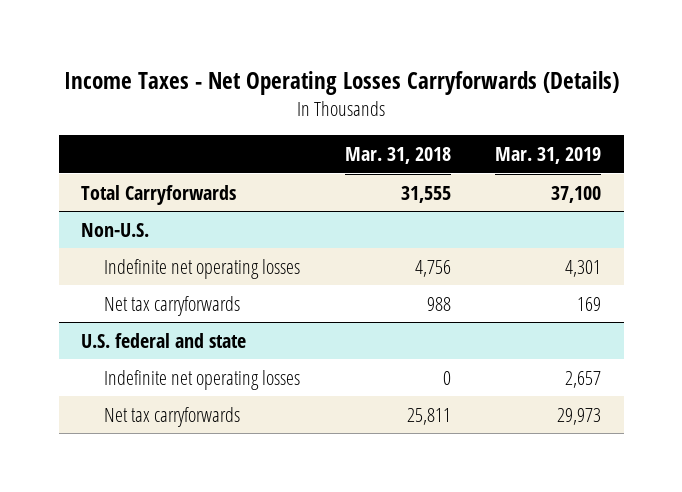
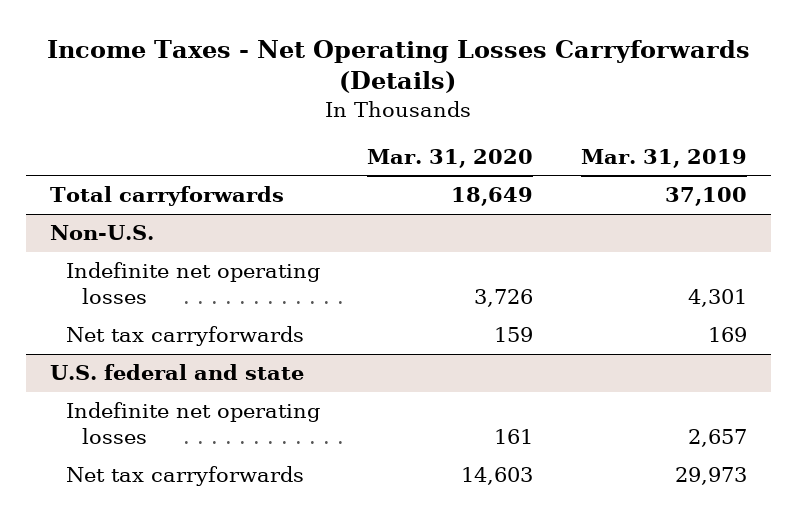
- | Mar. 31, 2018 | Mar. 31, 2019
+ | Mar. 31, 2020 | Mar. 31, 2019
- Total Carryforwards | 31,555 | 37,100
+ Total carryforwards | 18,649 | 37,100

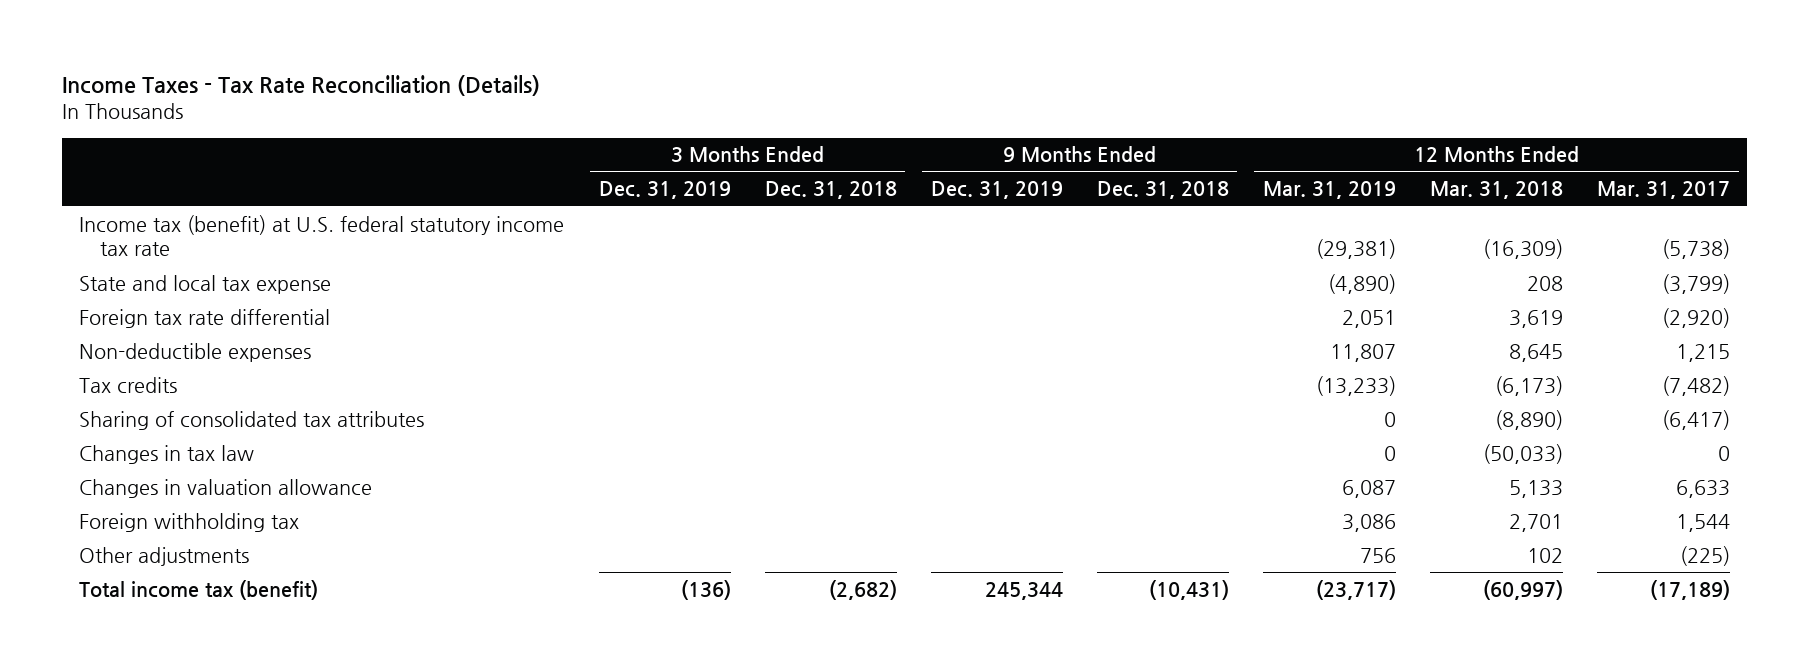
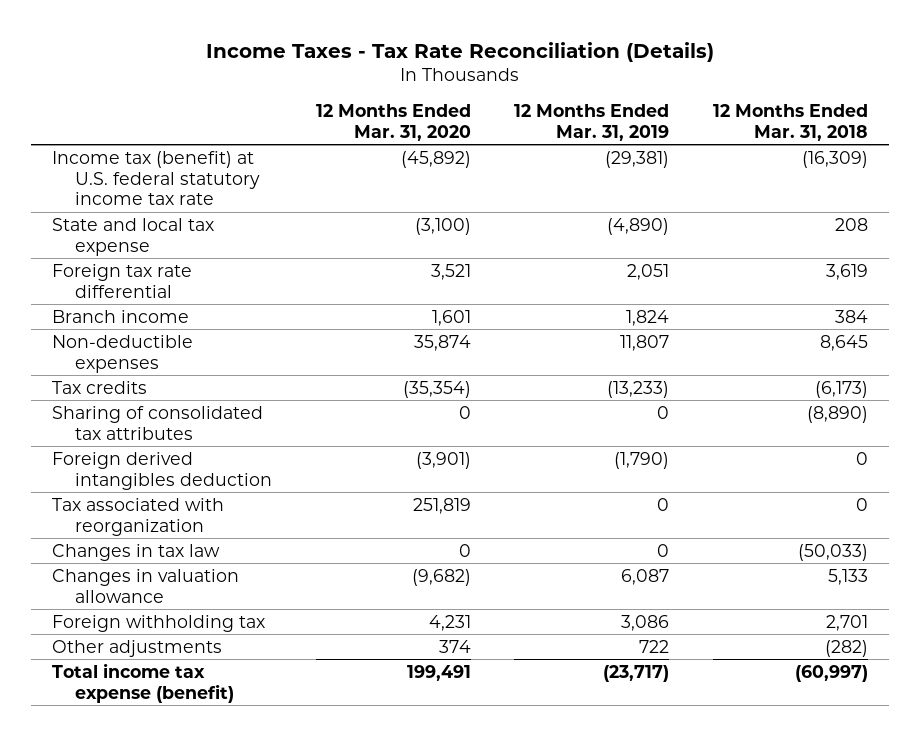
- | 3 Months Ended Dec. 31, 2019 | 3 Months Ended Dec. 31, 2018 | 9 Months Ended Dec. 31, 2019 | 9 Months Ended Dec. 31, 2018 | 12 Months Ended Mar. 31, 2019 | 12 Months Ended Mar. 31, 2018 | 12 Months Ended Mar. 31, 2017
+ | 12 Months Ended Mar. 31, 2020 | 12 Months Ended Mar. 31, 2019 | 12 Months Ended Mar. 31, 2018
+ Branch income | 1,601 | 1,824 | 384
+ Foreign derived intangibles deduction | (3,901) | (1,790) | 0
+ Tax associated with reorganization | 251,819 | 0 | 0
- Other adjustments | | | | | 756 | 102 | (225)
- Total income tax (benefit) | (136) | (2,682) | 245,344 | (10,431) | (23,717) | (60,997) | (17,189)
+ Other adjustments | 374 | 722 | (282)
+ Total income tax expense (benefit) | 199,491 | (23,717) | (60,997)

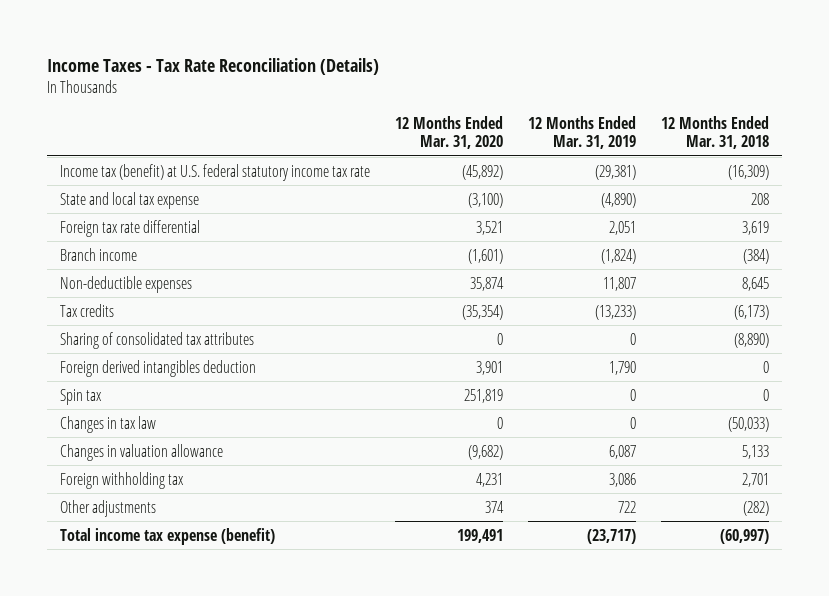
- Branch income | 1,601 | 1,824 | 384
+ Branch income | (1,601) | (1,824) | (384)
- Foreign derived intangibles deduction | (3,901) | (1,790) | 0
- Tax associated with reorganization | 251,819 | 0 | 0
+ Foreign derived intangibles deduction | 3,901 | 1,790 | 0
+ Spin tax | 251,819 | 0 | 0

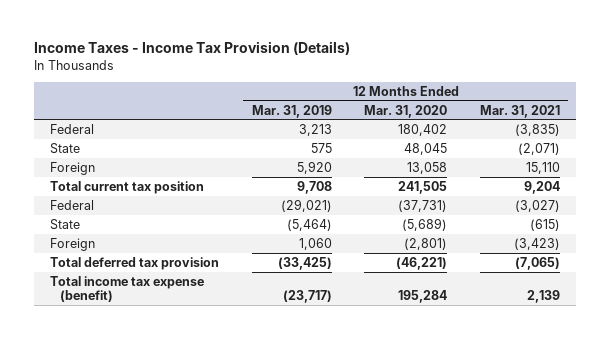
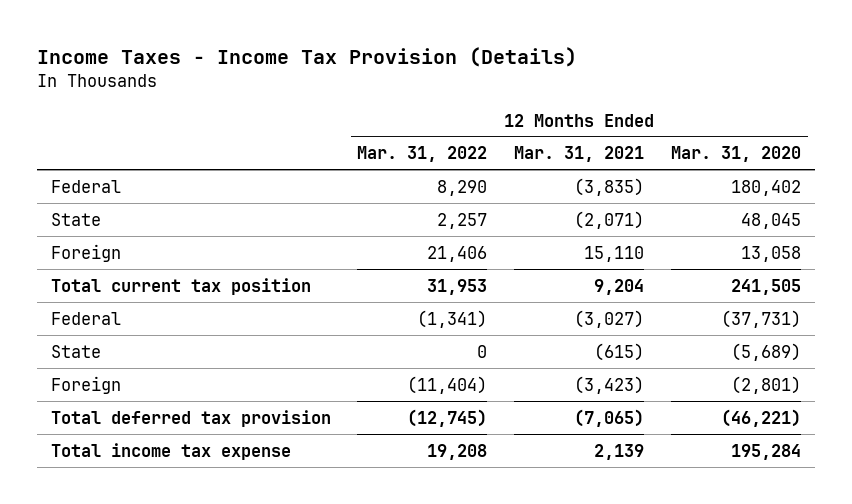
- | 12 Months Ended Mar. 31, 2019 | 12 Months Ended Mar. 31, 2020 | 12 Months Ended Mar. 31, 2021
+ | 12 Months Ended Mar. 31, 2022 | 12 Months Ended Mar. 31, 2021 | 12 Months Ended Mar. 31, 2020
- Total income tax expense (benefit) | (23,717) | 195,284 | 2,139
+ Total income tax expense | 19,208 | 2,139 | 195,284

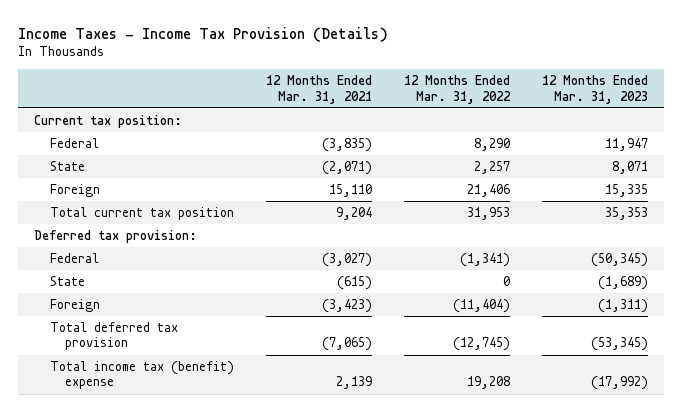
- | 12 Months Ended Mar. 31, 2022 | 12 Months Ended Mar. 31, 2021 | 12 Months Ended Mar. 31, 2020
+ | 12 Months Ended Mar. 31, 2021 | 12 Months Ended Mar. 31, 2022 | 12 Months Ended Mar. 31, 2023
+ Current tax position:
+ Deferred tax provision:
- Total income tax expense | 19,208 | 2,139 | 195,284
+ Total income tax (benefit) expense | 2,139 | 19,208 | (17,992)

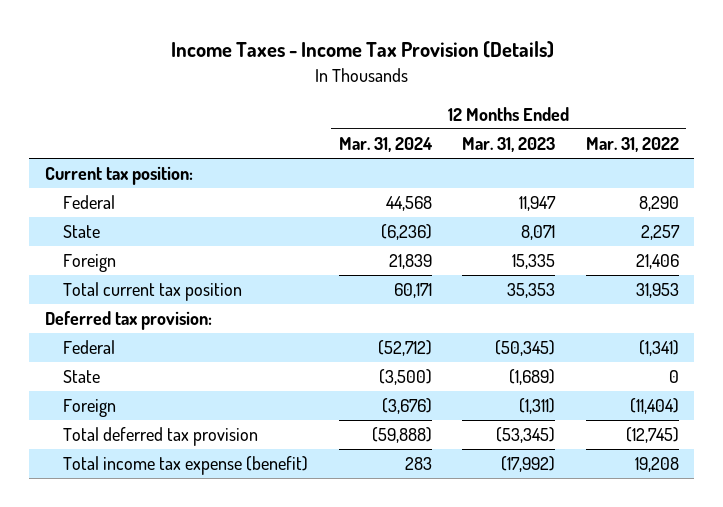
- | 12 Months Ended Mar. 31, 2021 | 12 Months Ended Mar. 31, 2022 | 12 Months Ended Mar. 31, 2023
+ | 12 Months Ended Mar. 31, 2024 | 12 Months Ended Mar. 31, 2023 | 12 Months Ended Mar. 31, 2022
- Total income tax (benefit) expense | 2,139 | 19,208 | (17,992)
+ Total income tax expense (benefit) | 283 | (17,992) | 19,208

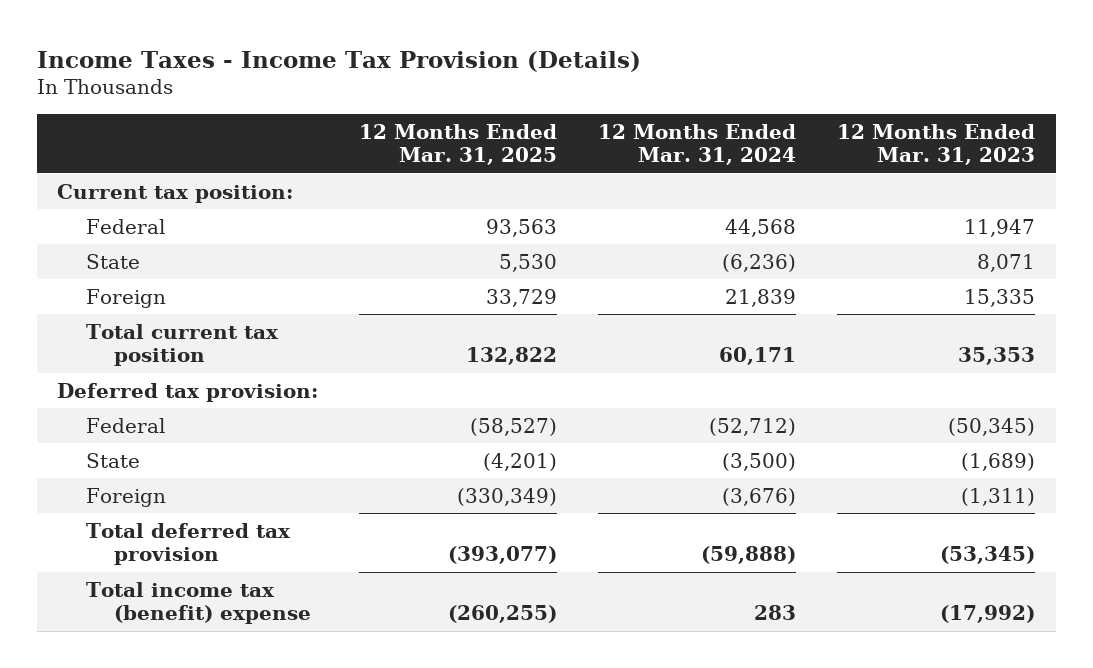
- | 12 Months Ended Mar. 31, 2024 | 12 Months Ended Mar. 31, 2023 | 12 Months Ended Mar. 31, 2022
+ | 12 Months Ended Mar. 31, 2025 | 12 Months Ended Mar. 31, 2024 | 12 Months Ended Mar. 31, 2023
- Total income tax expense (benefit) | 283 | (17,992) | 19,208
+ Total income tax (benefit) expense | (260,255) | 283 | (17,992)

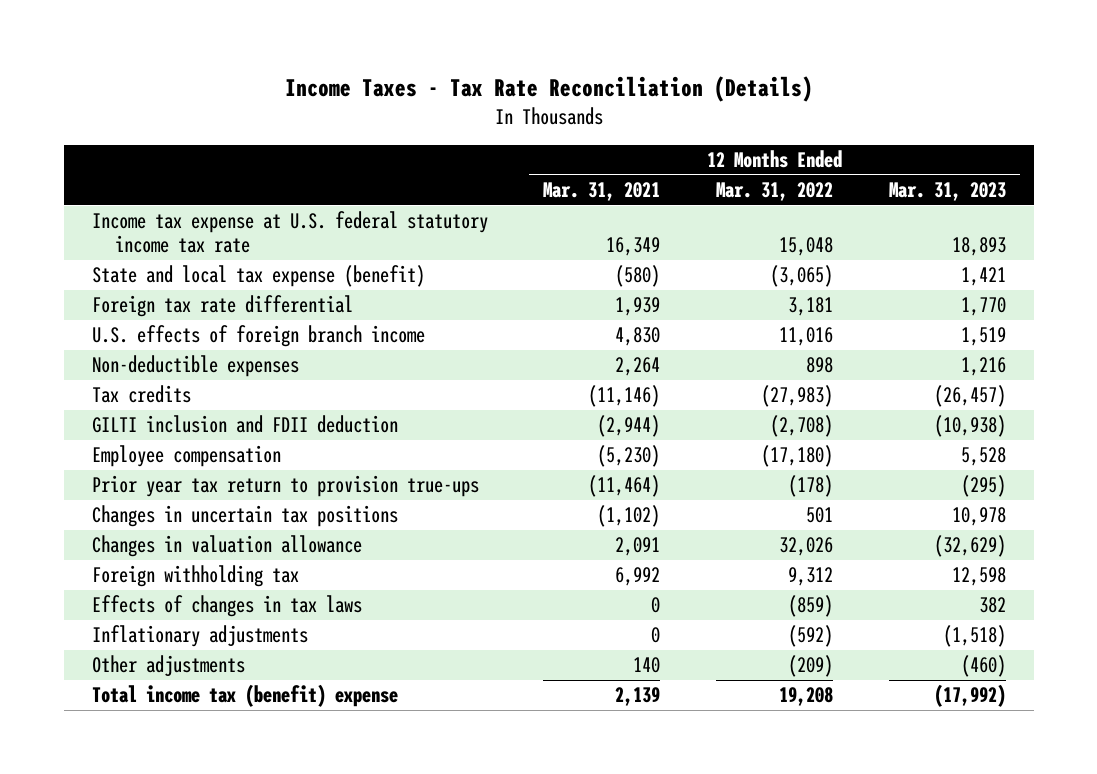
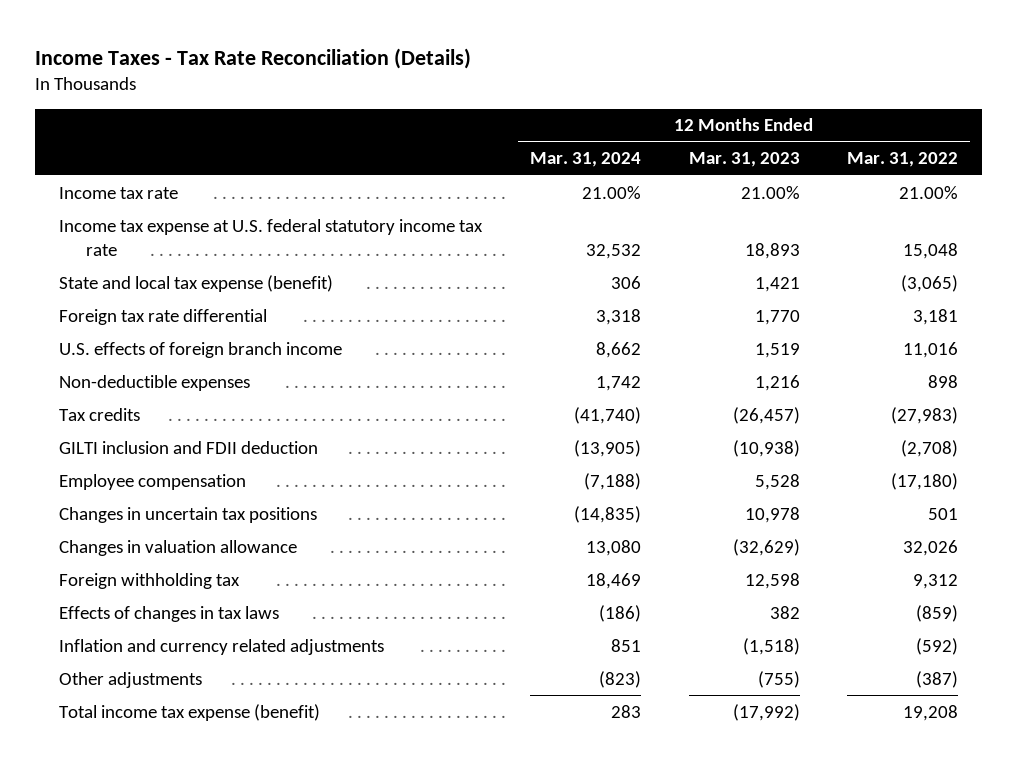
- | 12 Months Ended Mar. 31, 2021 | 12 Months Ended Mar. 31, 2022 | 12 Months Ended Mar. 31, 2023
+ | 12 Months Ended Mar. 31, 2024 | 12 Months Ended Mar. 31, 2023 | 12 Months Ended Mar. 31, 2022
+ Income tax rate | 21.00% | 21.00% | 21.00%
- Prior year tax return to provision true-ups | (11,464) | (178) | (295)
- Inflationary adjustments | 0 | (592) | (1,518)
- Other adjustments | 140 | (209) | (460)
- Total income tax (benefit) expense | 2,139 | 19,208 | (17,992)
+ Inflation and currency related adjustments | 851 | (1,518) | (592)
+ Other adjustments | (823) | (755) | (387)
+ Total income tax expense (benefit) | 283 | (17,992) | 19,208

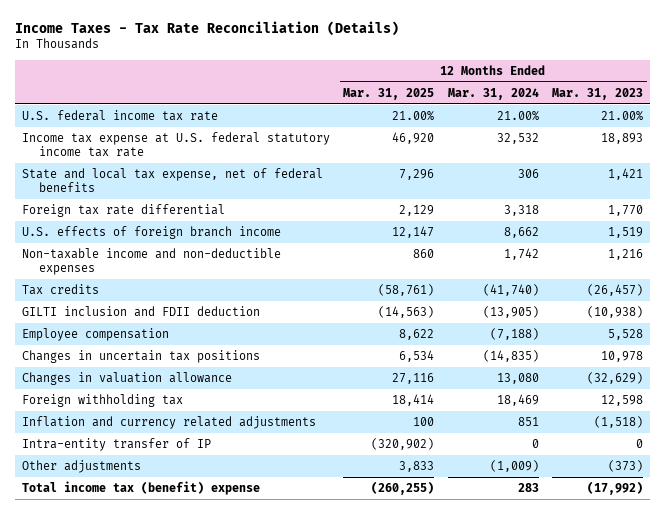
- | 12 Months Ended Mar. 31, 2024 | 12 Months Ended Mar. 31, 2023 | 12 Months Ended Mar. 31, 2022
+ | 12 Months Ended Mar. 31, 2025 | 12 Months Ended Mar. 31, 2024 | 12 Months Ended Mar. 31, 2023
- Income tax rate | 21.00% | 21.00% | 21.00%
+ U.S. federal income tax rate | 21.00% | 21.00% | 21.00%
- State and local tax expense (benefit) | 306 | 1,421 | (3,065)
+ State and local tax expense, net of federal benefits | 7,296 | 306 | 1,421
- Non-deductible expenses | 1,742 | 1,216 | 898
+ Non-taxable income and non-deductible expenses | 860 | 1,742 | 1,216
- Effects of changes in tax laws | (186) | 382 | (859)
- Other adjustments | (823) | (755) | (387)
- Total income tax expense (benefit) | 283 | (17,992) | 19,208
+ Intra-entity transfer of IP | (320,902) | 0 | 0
+ Other adjustments | 3,833 | (1,009) | (373)
+ Total income tax (benefit) expense | (260,255) | 283 | (17,992)

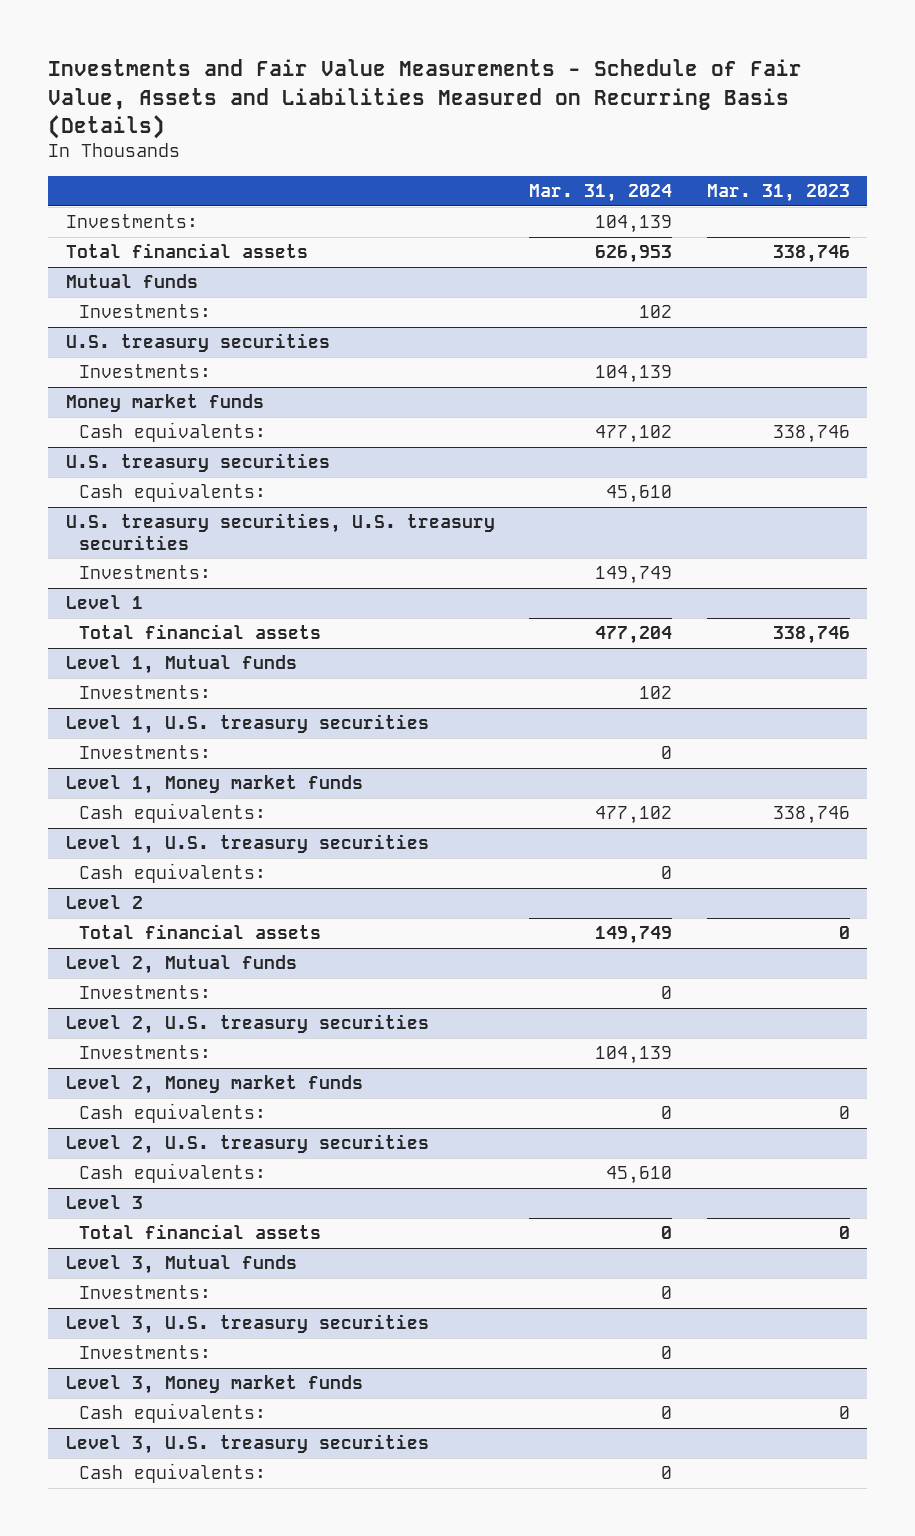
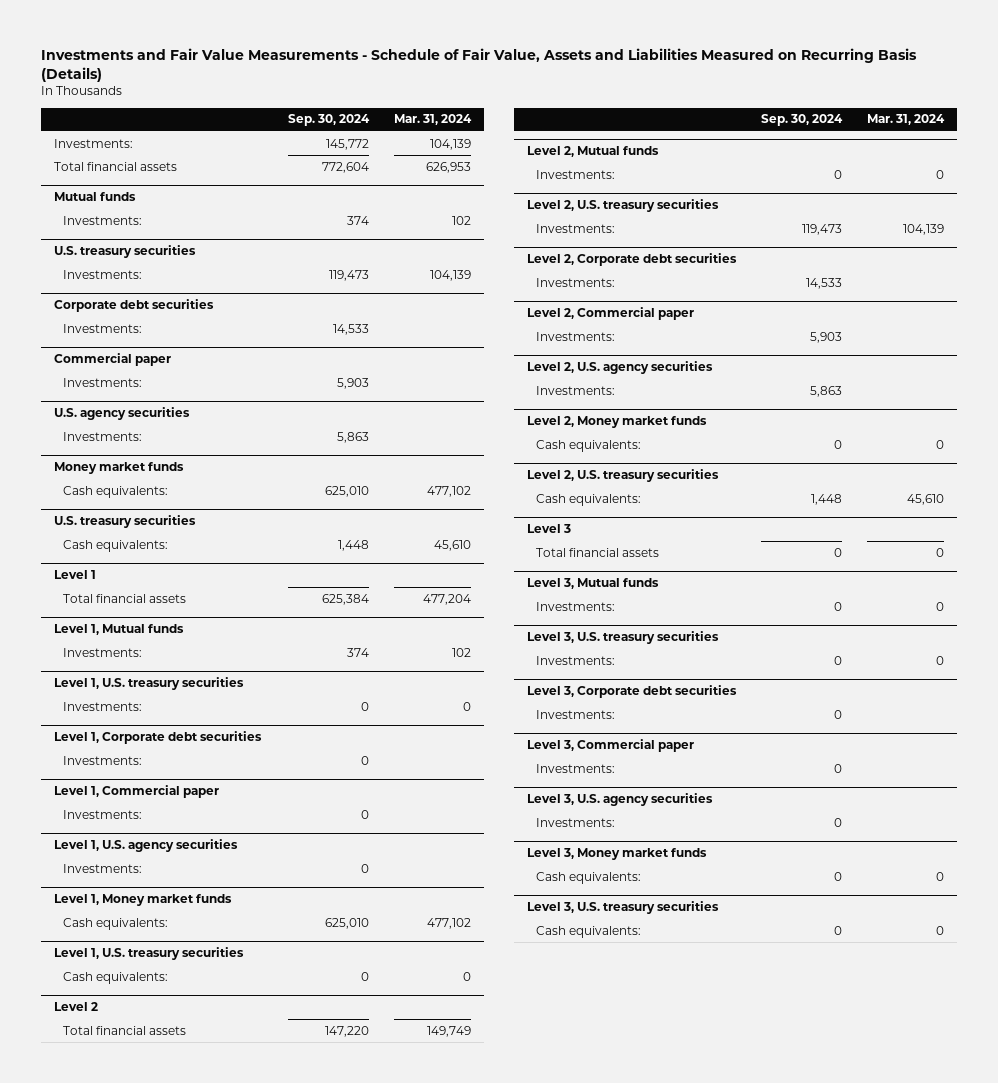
- | Mar. 31, 2024 | Mar. 31, 2023
+ | Sep. 30, 2024 | Mar. 31, 2024
+ Corporate debt securities
+ Investments: | 14,533 |
+ Commercial paper
+ Investments: | 5,903 |
+ U.S. agency securities
+ Investments: | 5,863 |
- U.S. treasury securities, U.S. treasury securities
- Investments: | 149,749 |
+ Level 1, Corporate debt securities
+ Investments: | 0 |
+ Level 1, Commercial paper
+ Investments: | 0 |
+ Level 1, U.S. agency securities
+ Investments: | 0 |
+ Level 2, Corporate debt securities
+ Investments: | 14,533 |
+ Level 2, Commercial paper
+ Investments: | 5,903 |
+ Level 2, U.S. agency securities
+ Investments: | 5,863 |
+ Level 3, Corporate debt securities
+ Investments: | 0 |
+ Level 3, Commercial paper
+ Investments: | 0 |
+ Level 3, U.S. agency securities
+ Investments: | 0 |

